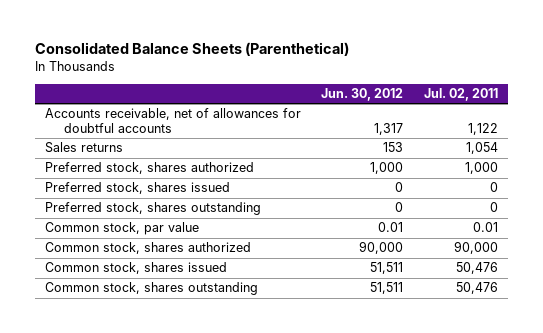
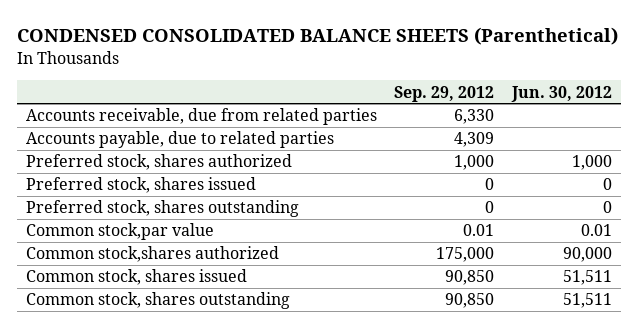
- Consolidated Balance Sheets (Parenthetical)
+ CONDENSED CONSOLIDATED BALANCE SHEETS (Parenthetical)
- | Jun. 30, 2012 | Jul. 02, 2011
+ | Sep. 29, 2012 | Jun. 30, 2012
- Accounts receivable, net of allowances for doubtful accounts | 1,317 | 1,122
- Sales returns | 153 | 1,054
+ Accounts receivable, due from related parties | 6,330 |
+ Accounts payable, due to related parties | 4,309 |
- Common stock, par value | 0.01 | 0.01
- Common stock, shares authorized | 90,000 | 90,000
+ Common stock,par value | 0.01 | 0.01
+ Common stock,shares authorized | 175,000 | 90,000

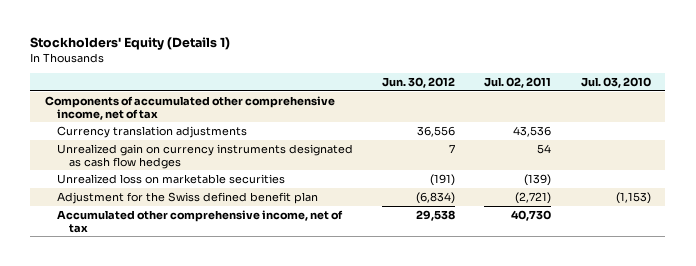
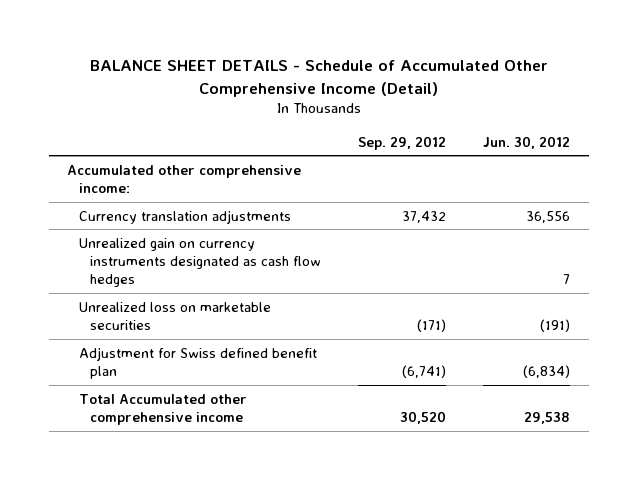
- Stockholders' Equity (Details 1)
+ BALANCE SHEET DETAILS - Schedule of Accumulated Other Comprehensive Income (Detail)
- | Jun. 30, 2012 | Jul. 02, 2011 | Jul. 03, 2010
+ | Sep. 29, 2012 | Jun. 30, 2012
- Components of accumulated other comprehensive income, net of tax
+ Accumulated other comprehensive income:
- Adjustment for the Swiss defined benefit plan | (6,834) | (2,721) | (1,153)
- Accumulated other comprehensive income, net of tax | 29,538 | 40,730 |
+ Adjustment for Swiss defined benefit plan | (6,741) | (6,834)
+ Total Accumulated other comprehensive income | 30,520 | 29,538

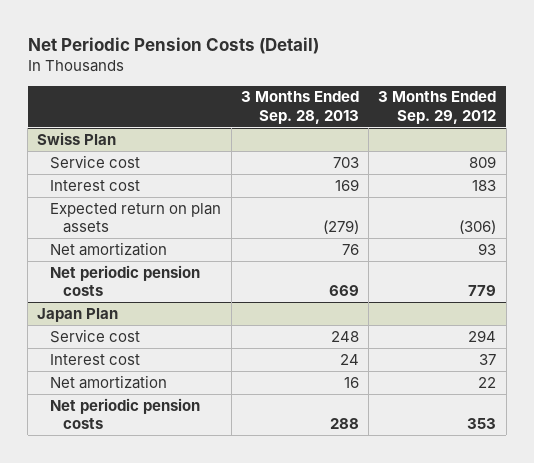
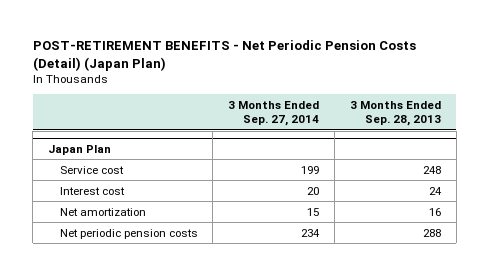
- Net Periodic Pension Costs (Detail)
+ POST-RETIREMENT BENEFITS - Net Periodic Pension Costs (Detail) (Japan Plan)
- | 3 Months Ended Sep. 28, 2013 | 3 Months Ended Sep. 29, 2012
+ | 3 Months Ended Sep. 27, 2014 | 3 Months Ended Sep. 28, 2013
- Swiss Plan
- Service cost | 703 | 809
- Interest cost | 169 | 183
- Expected return on plan assets | (279) | (306)
- Net amortization | 76 | 93
- Net periodic pension costs | 669 | 779

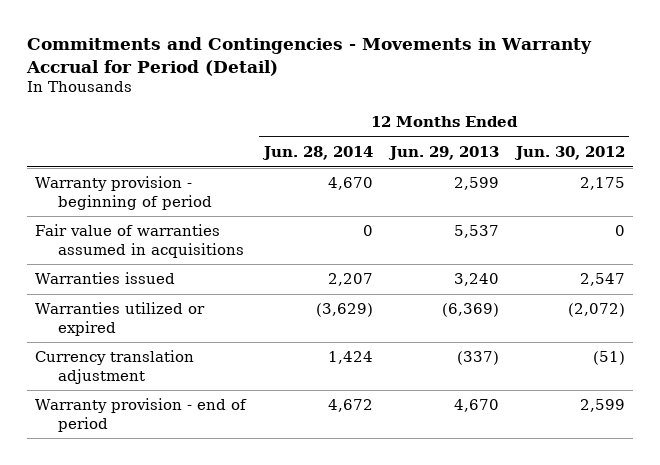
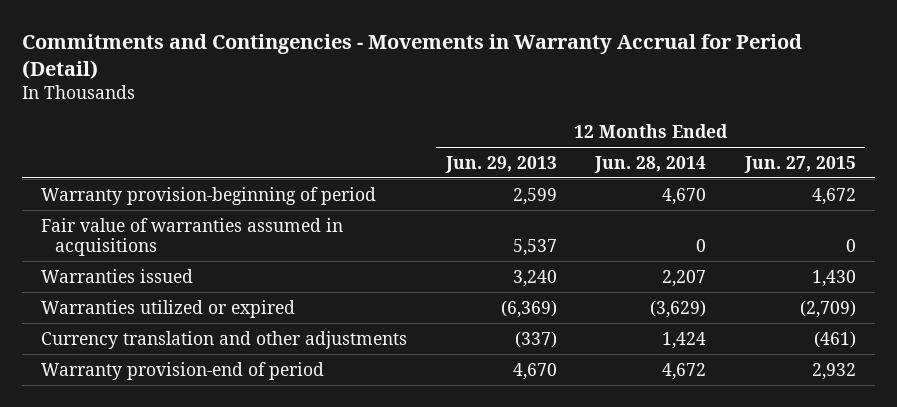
- | 12 Months Ended Jun. 28, 2014 | 12 Months Ended Jun. 29, 2013 | 12 Months Ended Jun. 30, 2012
+ | 12 Months Ended Jun. 29, 2013 | 12 Months Ended Jun. 28, 2014 | 12 Months Ended Jun. 27, 2015
- Warranty provision - beginning of period | 4,670 | 2,599 | 2,175
+ Warranty provision-beginning of period | 2,599 | 4,670 | 4,672
- Currency translation adjustment | 1,424 | (337) | (51)
- Warranty provision - end of period | 4,672 | 4,670 | 2,599
+ Currency translation and other adjustments | (337) | 1,424 | (461)
+ Warranty provision-end of period | 4,670 | 4,672 | 2,932

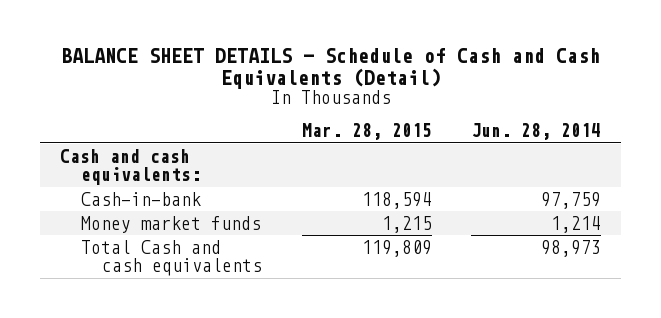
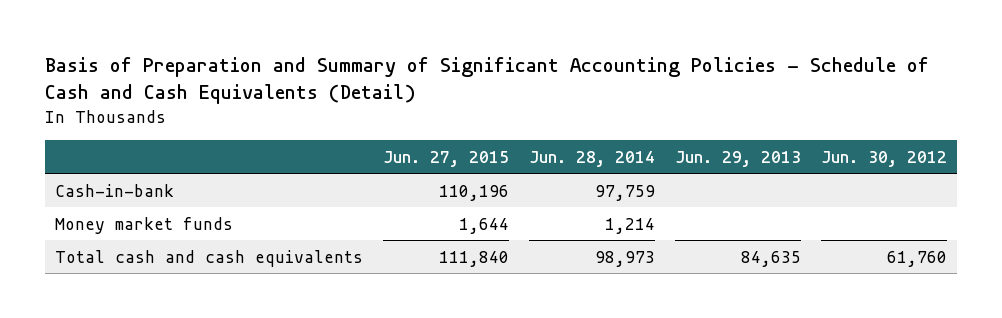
- BALANCE SHEET DETAILS - Schedule of Cash and Cash Equivalents (Detail)
+ Basis of Preparation and Summary of Significant Accounting Policies - Schedule of Cash and Cash Equivalents (Detail)
- | Mar. 28, 2015 | Jun. 28, 2014
+ | Jun. 27, 2015 | Jun. 28, 2014 | Jun. 29, 2013 | Jun. 30, 2012
- Cash and cash equivalents:
- Total Cash and cash equivalents | 119,809 | 98,973
+ Total cash and cash equivalents | 111,840 | 98,973 | 84,635 | 61,760

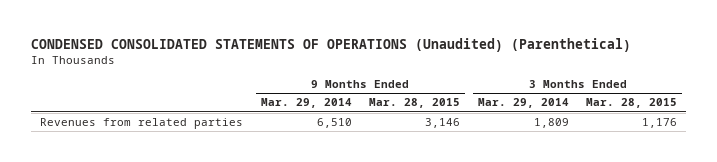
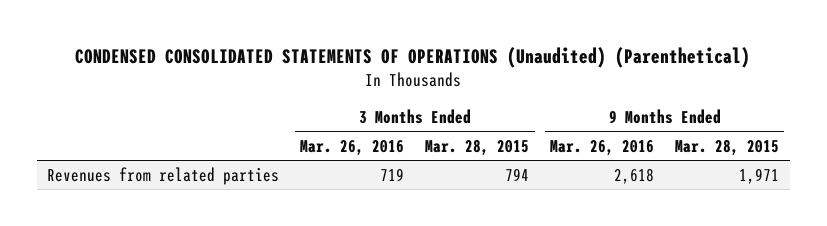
- | 9 Months Ended Mar. 29, 2014 | 9 Months Ended Mar. 28, 2015 | 3 Months Ended Mar. 29, 2014 | 3 Months Ended Mar. 28, 2015
+ | 3 Months Ended Mar. 26, 2016 | 3 Months Ended Mar. 28, 2015 | 9 Months Ended Mar. 26, 2016 | 9 Months Ended Mar. 28, 2015
- Revenues from related parties | 6,510 | 3,146 | 1,809 | 1,176
+ Revenues from related parties | 719 | 794 | 2,618 | 1,971

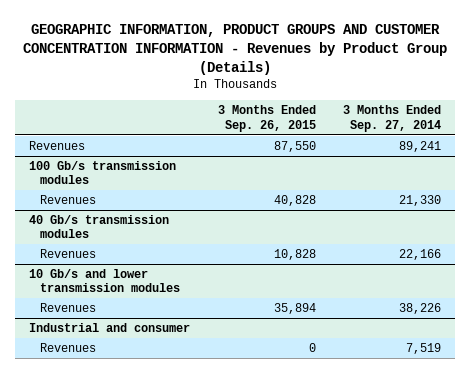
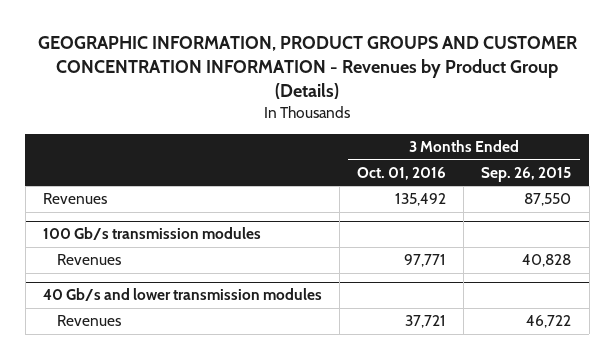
- | 3 Months Ended Sep. 26, 2015 | 3 Months Ended Sep. 27, 2014
+ | 3 Months Ended Oct. 01, 2016 | 3 Months Ended Sep. 26, 2015
- 40 Gb/s transmission modules
- Revenues | 10,828 | 22,166
- 10 Gb/s and lower transmission modules
- Revenues | 35,894 | 38,226
- Industrial and consumer
- Revenues | 0 | 7,519
+ 40 Gb/s and lower transmission modules
+ Revenues | 37,721 | 46,722

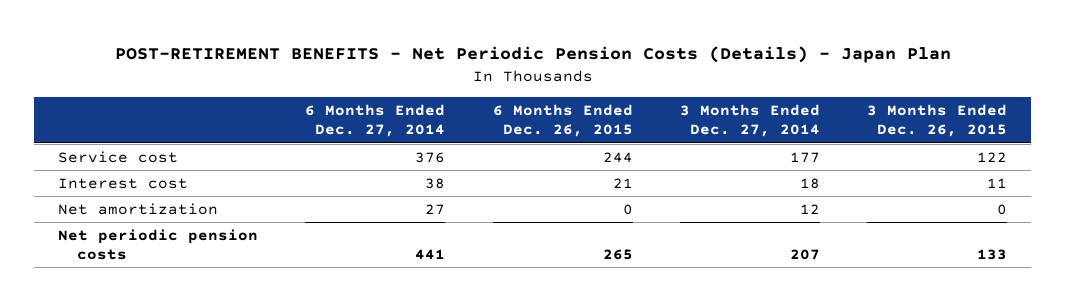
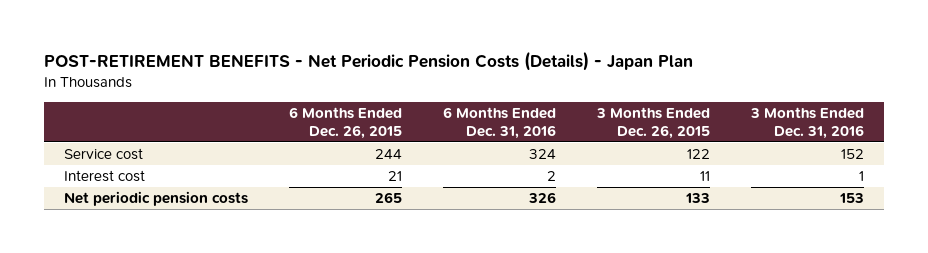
- | 6 Months Ended Dec. 27, 2014 | 6 Months Ended Dec. 26, 2015 | 3 Months Ended Dec. 27, 2014 | 3 Months Ended Dec. 26, 2015
+ | 6 Months Ended Dec. 26, 2015 | 6 Months Ended Dec. 31, 2016 | 3 Months Ended Dec. 26, 2015 | 3 Months Ended Dec. 31, 2016
- Net amortization | 27 | 0 | 12 | 0

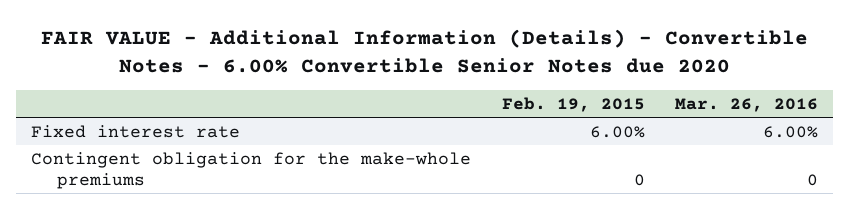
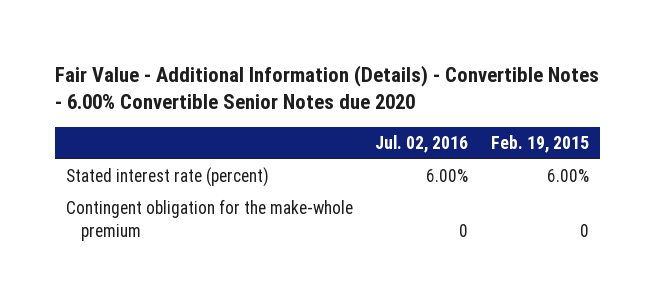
- FAIR VALUE - Additional Information (Details) - Convertible Notes - 6.00% Convertible Senior Notes due 2020
+ Fair Value - Additional Information (Details) - Convertible Notes - 6.00% Convertible Senior Notes due 2020
- | Feb. 19, 2015 | Mar. 26, 2016
+ | Jul. 02, 2016 | Feb. 19, 2015
- Fixed interest rate | 6.00% | 6.00%
- Contingent obligation for the make-whole premiums | 0 | 0
+ Stated interest rate (percent) | 6.00% | 6.00%
+ Contingent obligation for the make-whole premium | 0 | 0

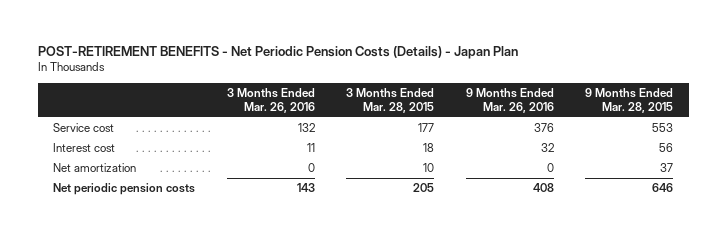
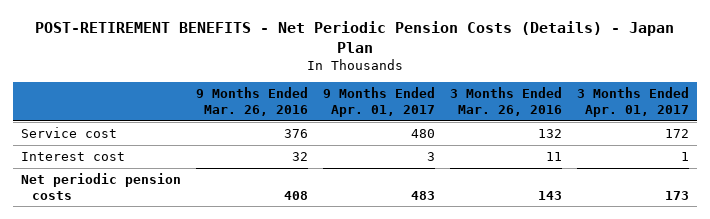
- | 3 Months Ended Mar. 26, 2016 | 3 Months Ended Mar. 28, 2015 | 9 Months Ended Mar. 26, 2016 | 9 Months Ended Mar. 28, 2015
+ | 9 Months Ended Mar. 26, 2016 | 9 Months Ended Apr. 01, 2017 | 3 Months Ended Mar. 26, 2016 | 3 Months Ended Apr. 01, 2017
- Net amortization | 0 | 10 | 0 | 37

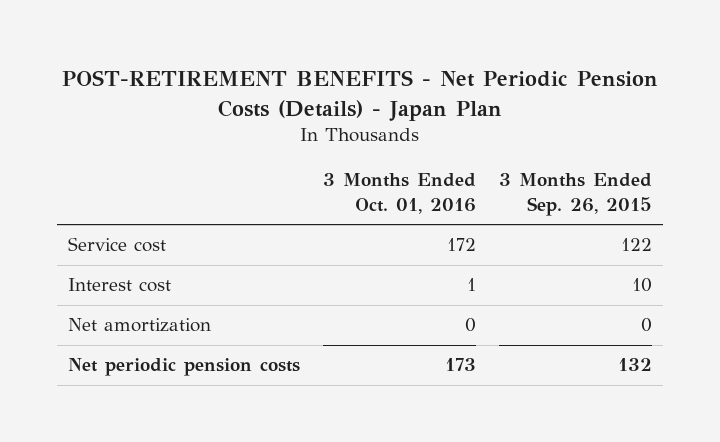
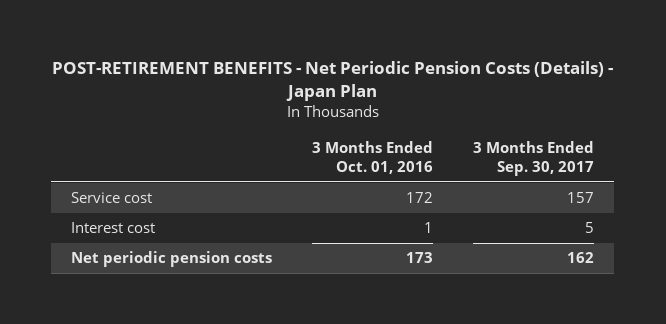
- | 3 Months Ended Oct. 01, 2016 | 3 Months Ended Sep. 26, 2015
+ | 3 Months Ended Oct. 01, 2016 | 3 Months Ended Sep. 30, 2017
- Net amortization | 0 | 0

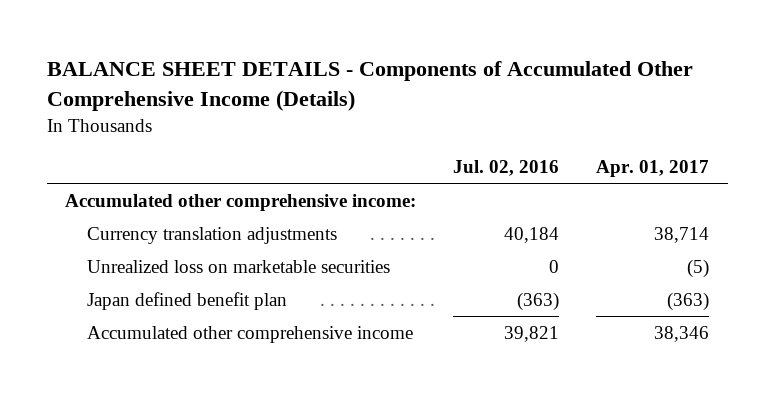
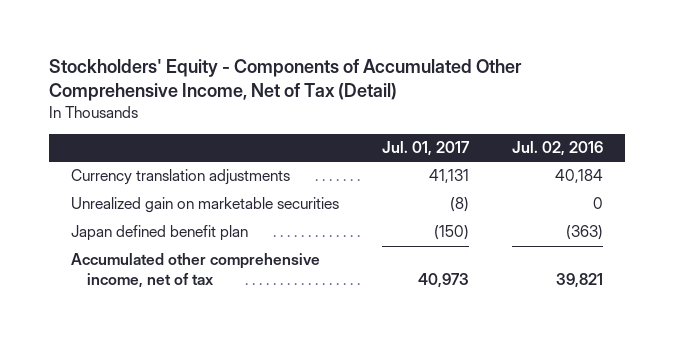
- BALANCE SHEET DETAILS - Components of Accumulated Other Comprehensive Income (Details)
+ Stockholders' Equity - Components of Accumulated Other Comprehensive Income, Net of Tax (Detail)
- | Jul. 02, 2016 | Apr. 01, 2017
+ | Jul. 01, 2017 | Jul. 02, 2016
- Accumulated other comprehensive income:
- Unrealized loss on marketable securities | 0 | (5)
+ Unrealized gain on marketable securities | (8) | 0
- Accumulated other comprehensive income | 39,821 | 38,346
+ Accumulated other comprehensive income, net of tax | 40,973 | 39,821

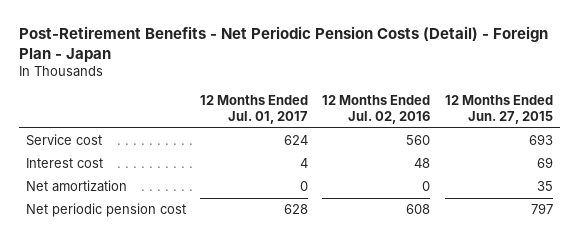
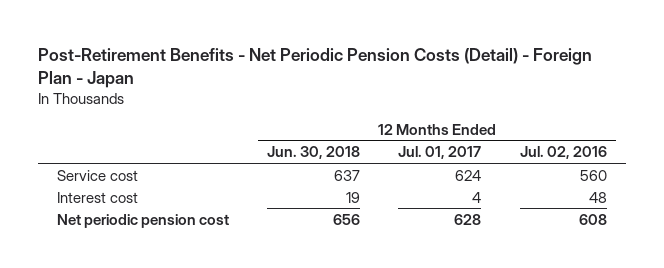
- | 12 Months Ended Jul. 01, 2017 | 12 Months Ended Jul. 02, 2016 | 12 Months Ended Jun. 27, 2015
+ | 12 Months Ended Jun. 30, 2018 | 12 Months Ended Jul. 01, 2017 | 12 Months Ended Jul. 02, 2016
- Net amortization | 0 | 0 | 35

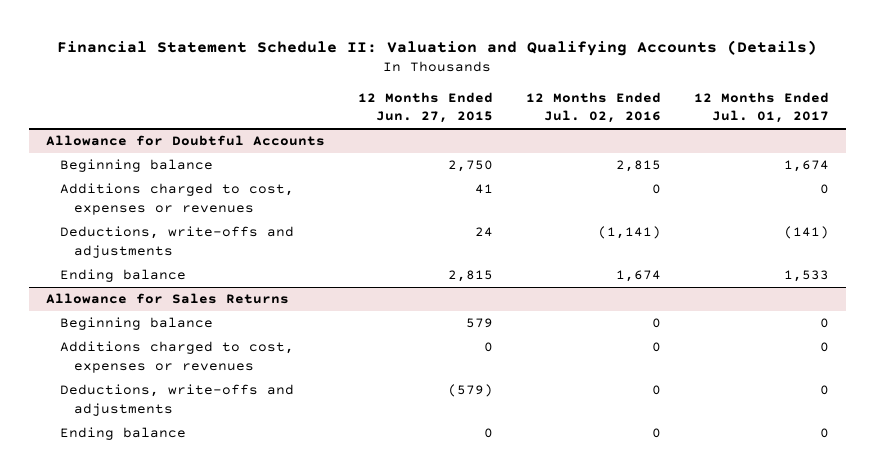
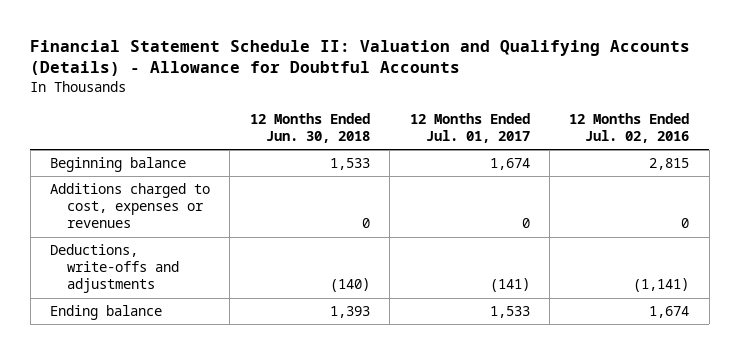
- Financial Statement Schedule II: Valuation and Qualifying Accounts (Details)
+ Financial Statement Schedule II: Valuation and Qualifying Accounts (Details) - Allowance for Doubtful Accounts
- | 12 Months Ended Jun. 27, 2015 | 12 Months Ended Jul. 02, 2016 | 12 Months Ended Jul. 01, 2017
+ | 12 Months Ended Jun. 30, 2018 | 12 Months Ended Jul. 01, 2017 | 12 Months Ended Jul. 02, 2016
- Allowance for Doubtful Accounts
- Allowance for Sales Returns
- Beginning balance | 579 | 0 | 0
- Additions charged to cost, expenses or revenues | 0 | 0 | 0
- Deductions, write-offs and adjustments | (579) | 0 | 0
- Ending balance | 0 | 0 | 0

